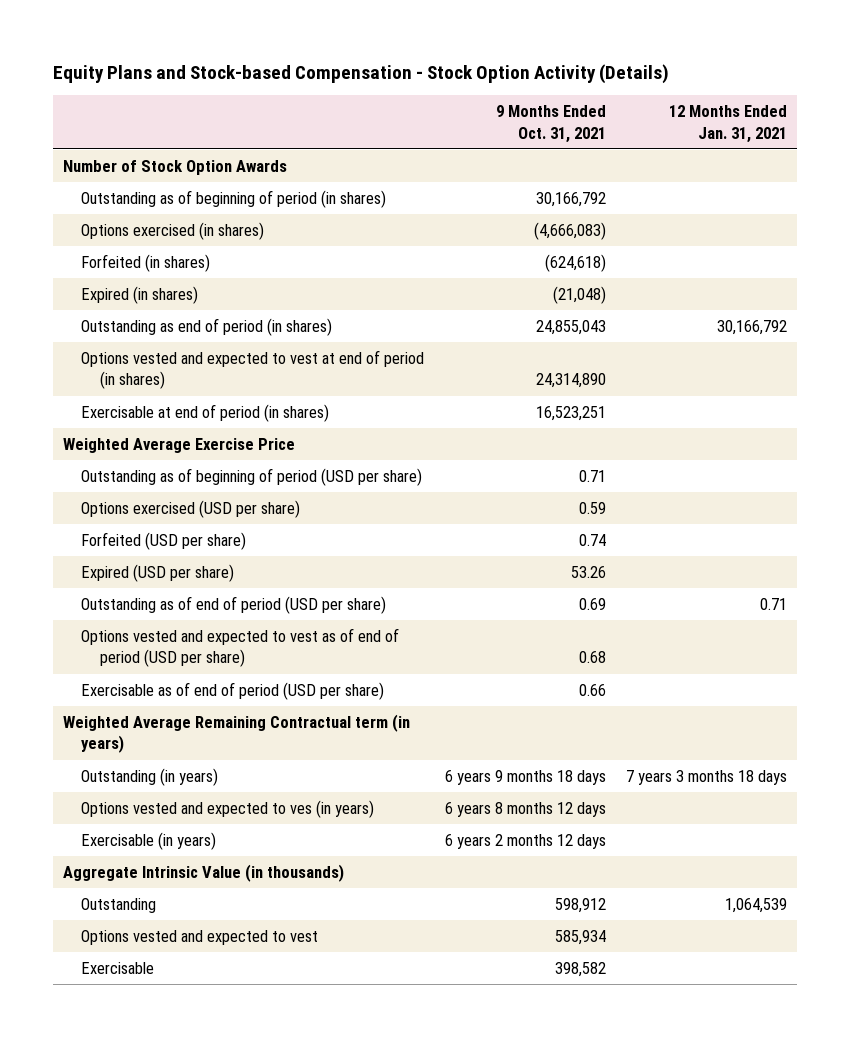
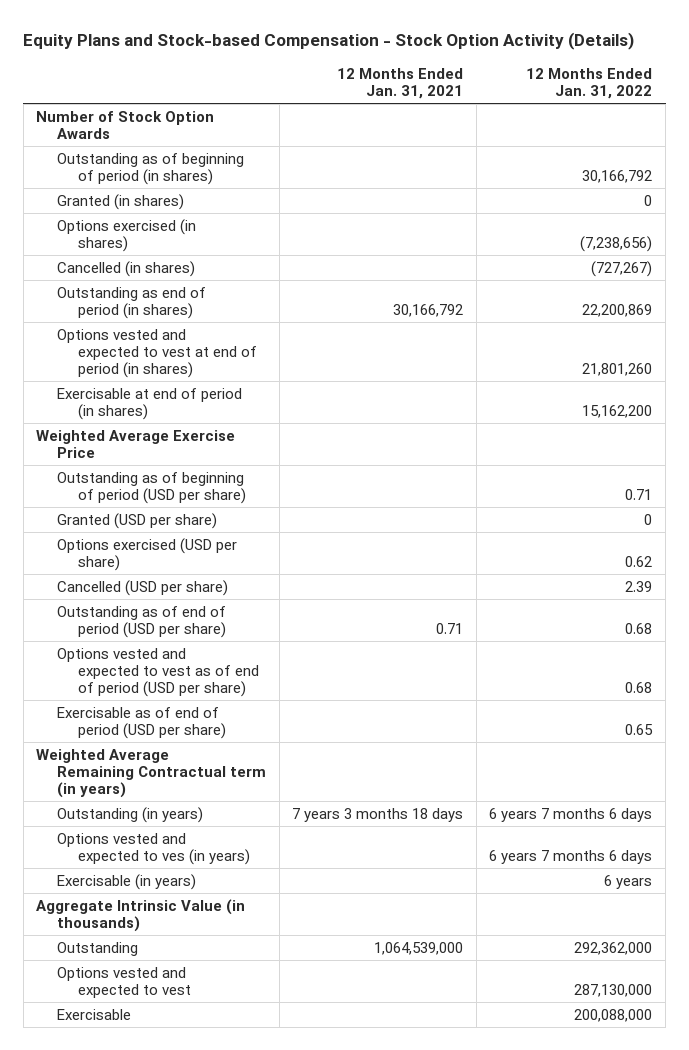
- | 9 Months Ended Oct. 31, 2021 | 12 Months Ended Jan. 31, 2021
+ | 12 Months Ended Jan. 31, 2021 | 12 Months Ended Jan. 31, 2022
+ Granted (in shares) | | 0
- Forfeited (in shares) | (624,618) |
- Expired (in shares) | (21,048) |
+ Cancelled (in shares) | | (727,267)
+ Granted (USD per share) | | 0
- Forfeited (USD per share) | 0.74 |
- Expired (USD per share) | 53.26 |
+ Cancelled (USD per share) | | 2.39
- Outstanding | 598,912 | 1,064,539
+ Outstanding | 1,064,539,000 | 292,362,000

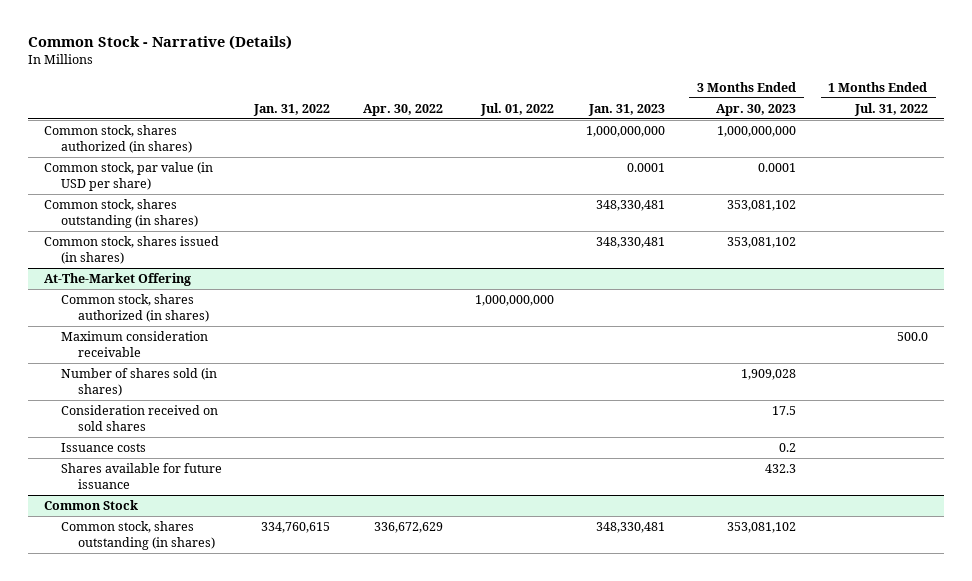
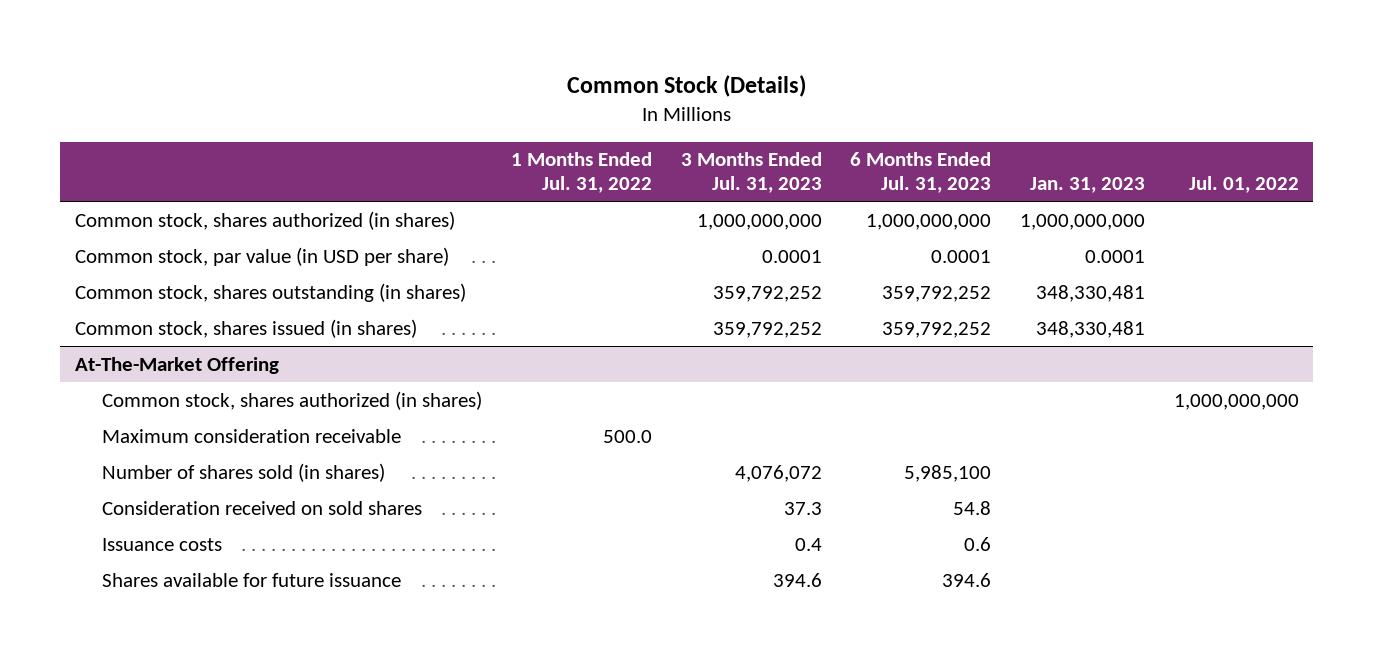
- Common Stock - Narrative (Details)
+ Common Stock (Details)
- | Jan. 31, 2022 | Apr. 30, 2022 | Jul. 01, 2022 | Jan. 31, 2023 | 3 Months Ended Apr. 30, 2023 | 1 Months Ended Jul. 31, 2022
+ | 1 Months Ended Jul. 31, 2022 | 3 Months Ended Jul. 31, 2023 | 6 Months Ended Jul. 31, 2023 | Jan. 31, 2023 | Jul. 01, 2022
- Common Stock
- Common stock, shares outstanding (in shares) | 334,760,615 | 336,672,629 | | 348,330,481 | 353,081,102 |

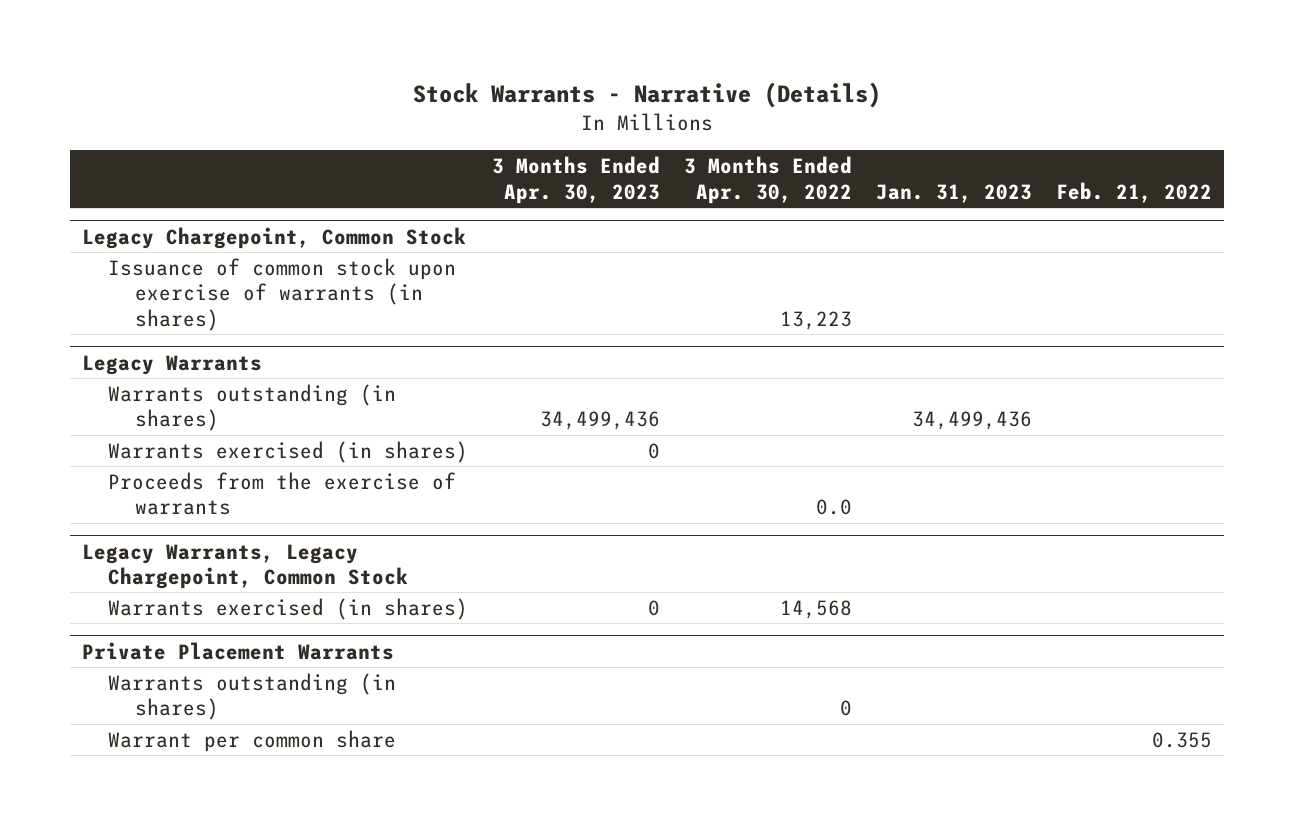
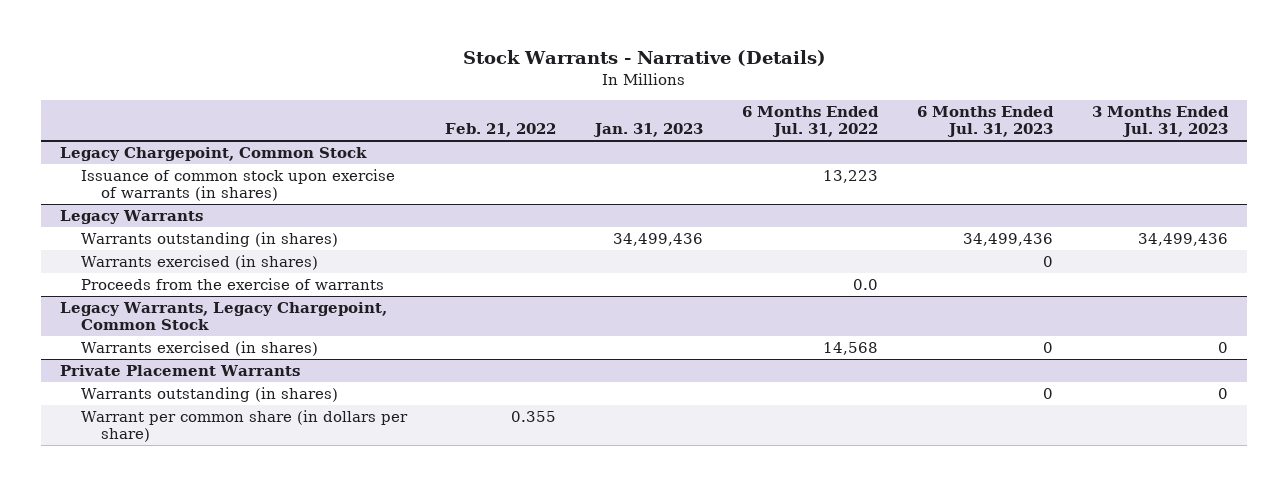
- | 3 Months Ended Apr. 30, 2023 | 3 Months Ended Apr. 30, 2022 | Jan. 31, 2023 | Feb. 21, 2022
+ | Feb. 21, 2022 | Jan. 31, 2023 | 6 Months Ended Jul. 31, 2022 | 6 Months Ended Jul. 31, 2023 | 3 Months Ended Jul. 31, 2023
@ Private Placement Warrants
- Warrant per common share | | | | 0.355
+ Warrant per common share (in dollars per share) | 0.355 | | | |

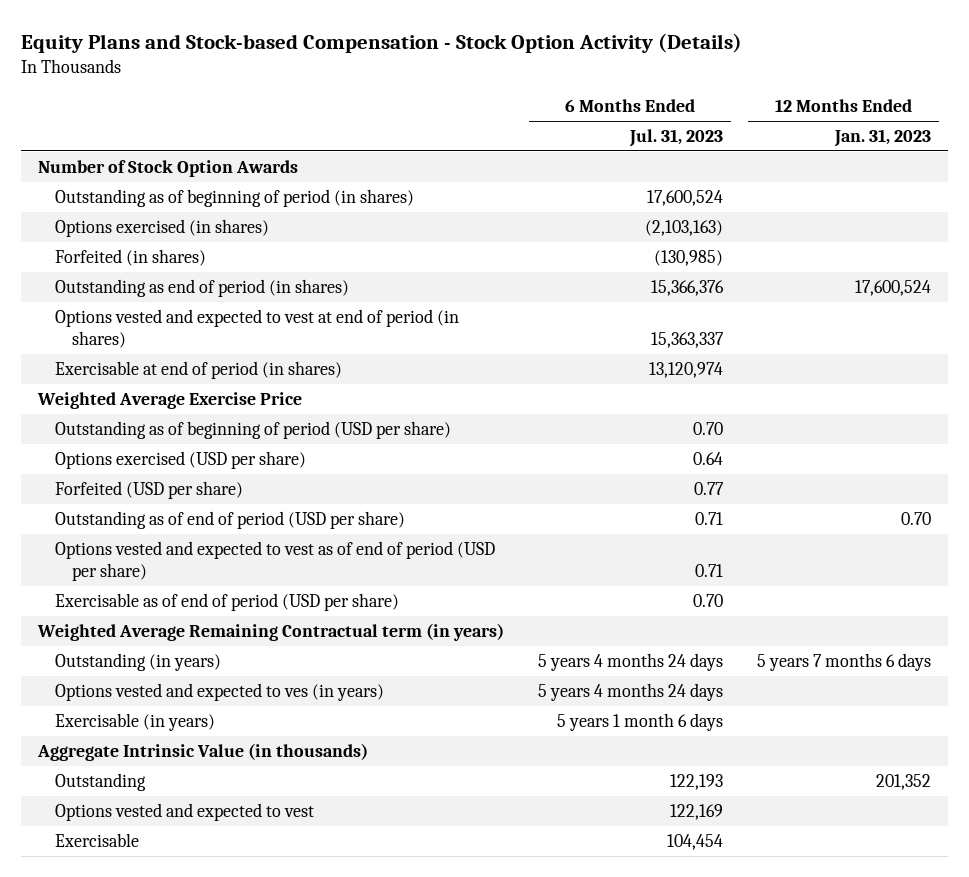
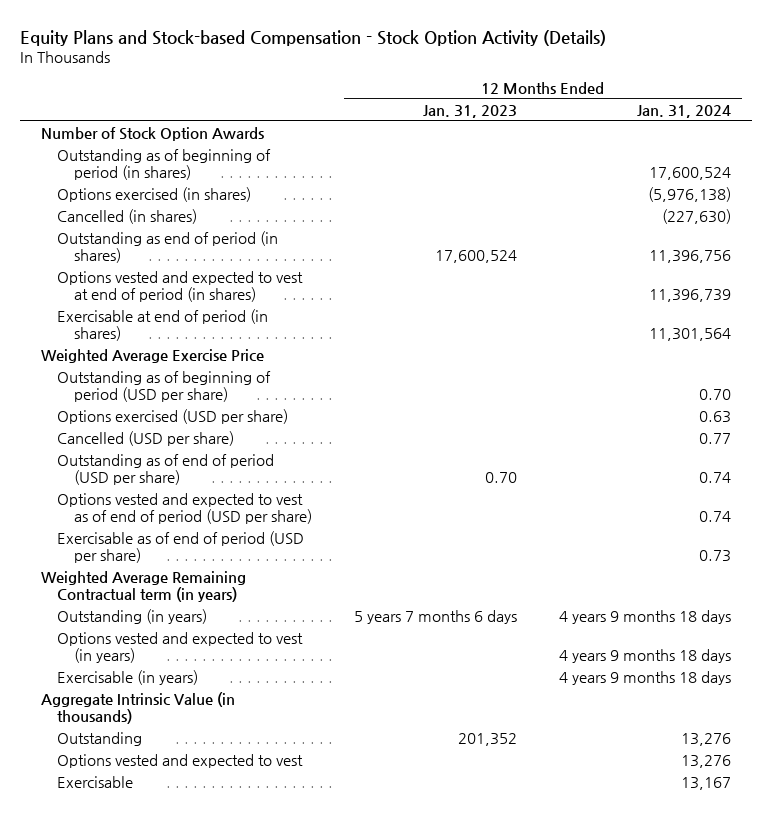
- | 6 Months Ended Jul. 31, 2023 | 12 Months Ended Jan. 31, 2023
+ | 12 Months Ended Jan. 31, 2023 | 12 Months Ended Jan. 31, 2024
- Forfeited (in shares) | (130,985) |
+ Cancelled (in shares) | | (227,630)
- Forfeited (USD per share) | 0.77 |
+ Cancelled (USD per share) | | 0.77
- Options vested and expected to ves (in years) | 5 years 4 months 24 days |
+ Options vested and expected to vest (in years) | | 4 years 9 months 18 days

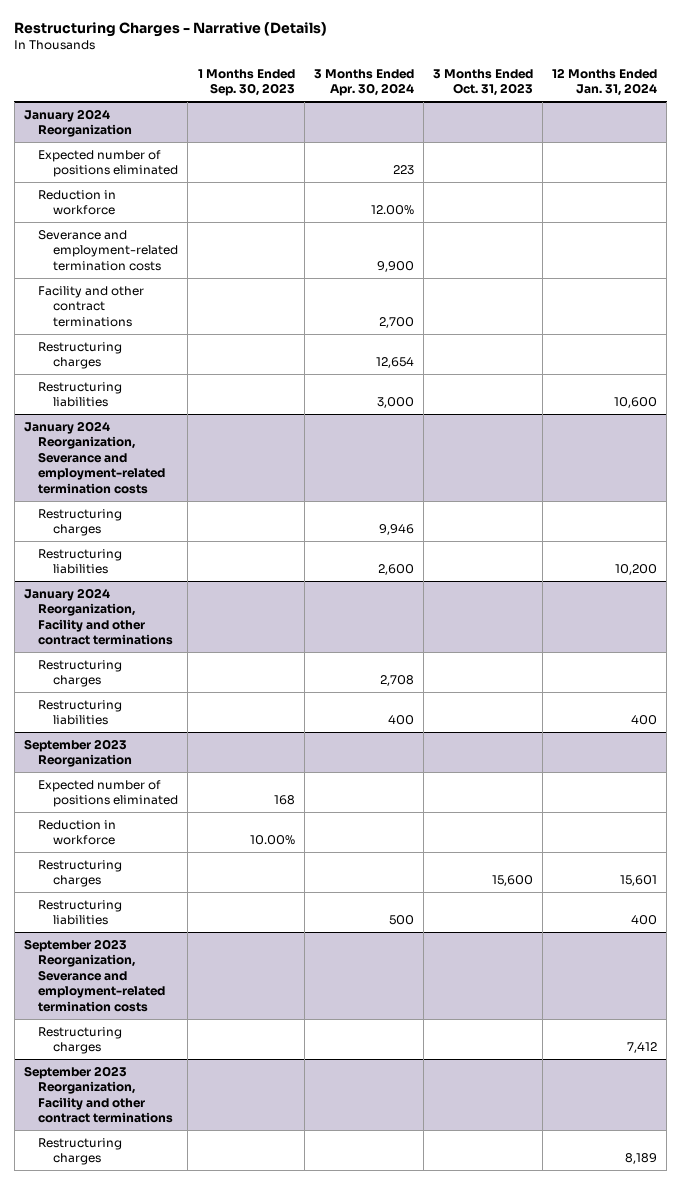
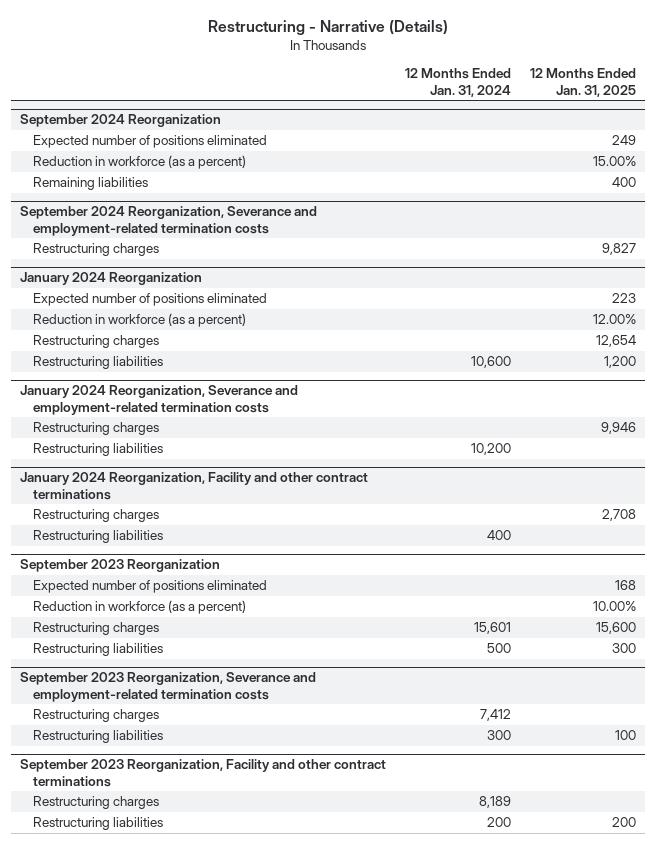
- Restructuring Charges - Narrative (Details)
+ Restructuring - Narrative (Details)
- | 1 Months Ended Sep. 30, 2023 | 3 Months Ended Apr. 30, 2024 | 3 Months Ended Oct. 31, 2023 | 12 Months Ended Jan. 31, 2024
+ | 12 Months Ended Jan. 31, 2024 | 12 Months Ended Jan. 31, 2025
+ September 2024 Reorganization
+ Expected number of positions eliminated | | 249
+ Reduction in workforce (as a percent) | | 15.00%
+ Remaining liabilities | | 400
+ September 2024 Reorganization, Severance and employment-related termination costs
+ Restructuring charges | | 9,827
@ January 2024 Reorganization
- Reduction in workforce | | 12.00% | |
- Severance and employment-related termination costs | | 9,900 | |
- Facility and other contract terminations | | 2,700 | |
+ Reduction in workforce (as a percent) | | 12.00%
@ September 2023 Reorganization
- Reduction in workforce | 10.00% | | |
+ Reduction in workforce (as a percent) | | 10.00%
- Restructuring liabilities | | 500 | | 400
+ Restructuring liabilities | 500 | 300
@ September 2023 Reorganization, Severance and employment-related termination costs
+ Restructuring liabilities | 300 | 100
@ September 2023 Reorganization, Facility and other contract terminations
+ Restructuring liabilities | 200 | 200

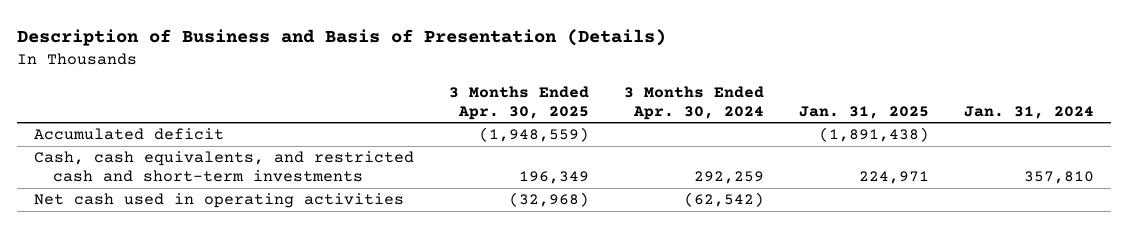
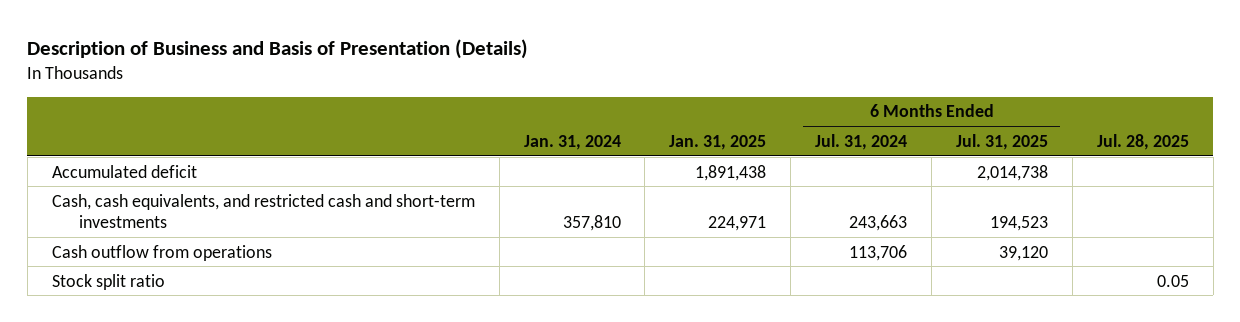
- | 3 Months Ended Apr. 30, 2025 | 3 Months Ended Apr. 30, 2024 | Jan. 31, 2025 | Jan. 31, 2024
+ | Jan. 31, 2024 | Jan. 31, 2025 | 6 Months Ended Jul. 31, 2024 | 6 Months Ended Jul. 31, 2025 | Jul. 28, 2025
- Accumulated deficit | (1,948,559) | | (1,891,438) |
+ Accumulated deficit | | 1,891,438 | | 2,014,738 |
- Net cash used in operating activities | (32,968) | (62,542) | |
+ Cash outflow from operations | | | 113,706 | 39,120 |
+ Stock split ratio | | | | | 0.05

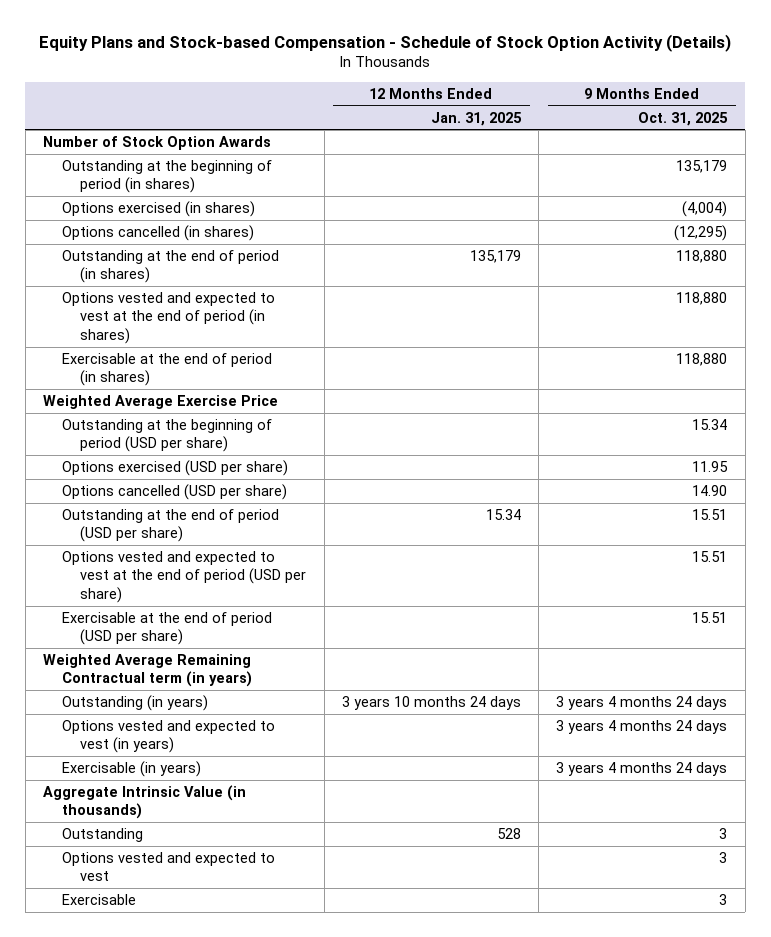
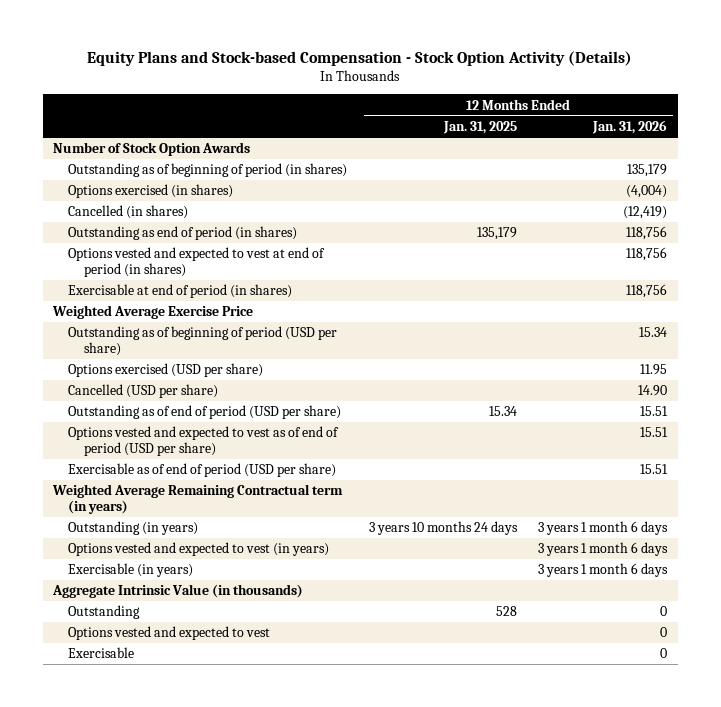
- Equity Plans and Stock-based Compensation - Schedule of Stock Option Activity (Details)
+ Equity Plans and Stock-based Compensation - Stock Option Activity (Details)
- | 12 Months Ended Jan. 31, 2025 | 9 Months Ended Oct. 31, 2025
+ | 12 Months Ended Jan. 31, 2025 | 12 Months Ended Jan. 31, 2026
- Outstanding at the beginning of period (in shares) | | 135,179
+ Outstanding as of beginning of period (in shares) | | 135,179
- Options cancelled (in shares) | | (12,295)
- Outstanding at the end of period (in shares) | 135,179 | 118,880
- Options vested and expected to vest at the end of period (in shares) | | 118,880
- Exercisable at the end of period (in shares) | | 118,880
+ Cancelled (in shares) | | (12,419)
+ Outstanding as end of period (in shares) | 135,179 | 118,756
+ Options vested and expected to vest at end of period (in shares) | | 118,756
+ Exercisable at end of period (in shares) | | 118,756
- Outstanding at the beginning of period (USD per share) | | 15.34
+ Outstanding as of beginning of period (USD per share) | | 15.34
- Options cancelled (USD per share) | | 14.90
- Outstanding at the end of period (USD per share) | 15.34 | 15.51
- Options vested and expected to vest at the end of period (USD per share) | | 15.51
- Exercisable at the end of period (USD per share) | | 15.51
+ Cancelled (USD per share) | | 14.90
+ Outstanding as of end of period (USD per share) | 15.34 | 15.51
+ Options vested and expected to vest as of end of period (USD per share) | | 15.51
+ Exercisable as of end of period (USD per share) | | 15.51

